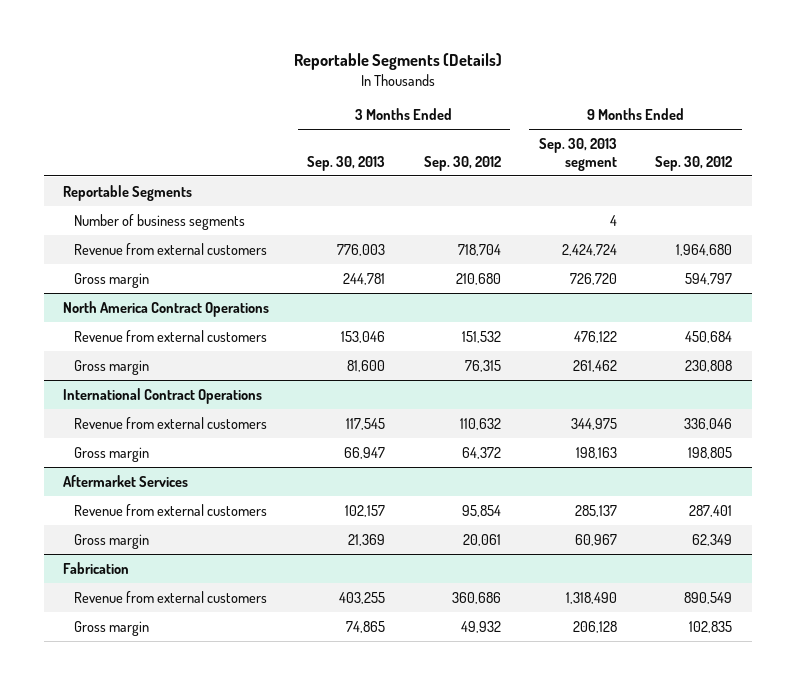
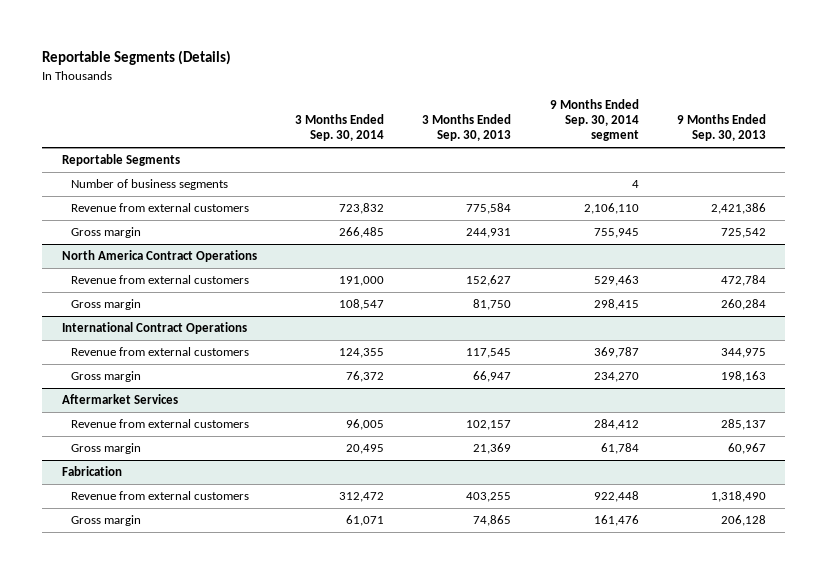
- | 3 Months Ended Sep. 30, 2013 | 3 Months Ended Sep. 30, 2012 | 9 Months Ended Sep. 30, 2013 segment | 9 Months Ended Sep. 30, 2012
+ | 3 Months Ended Sep. 30, 2014 | 3 Months Ended Sep. 30, 2013 | 9 Months Ended Sep. 30, 2014 segment | 9 Months Ended Sep. 30, 2013
- Revenue from external customers | 776,003 | 718,704 | 2,424,724 | 1,964,680
- Gross margin | 244,781 | 210,680 | 726,720 | 594,797
+ Revenue from external customers | 723,832 | 775,584 | 2,106,110 | 2,421,386
+ Gross margin | 266,485 | 244,931 | 755,945 | 725,542
@ North America Contract Operations
- Revenue from external customers | 153,046 | 151,532 | 476,122 | 450,684
- Gross margin | 81,600 | 76,315 | 261,462 | 230,808
+ Revenue from external customers | 191,000 | 152,627 | 529,463 | 472,784
+ Gross margin | 108,547 | 81,750 | 298,415 | 260,284

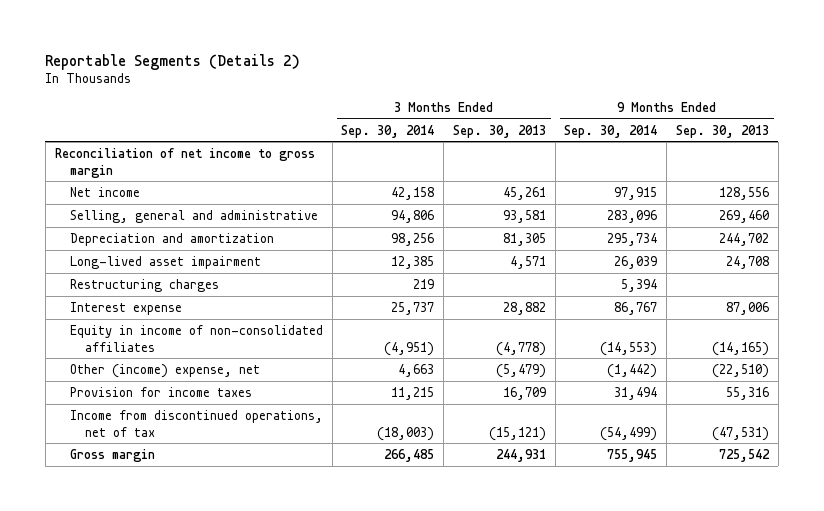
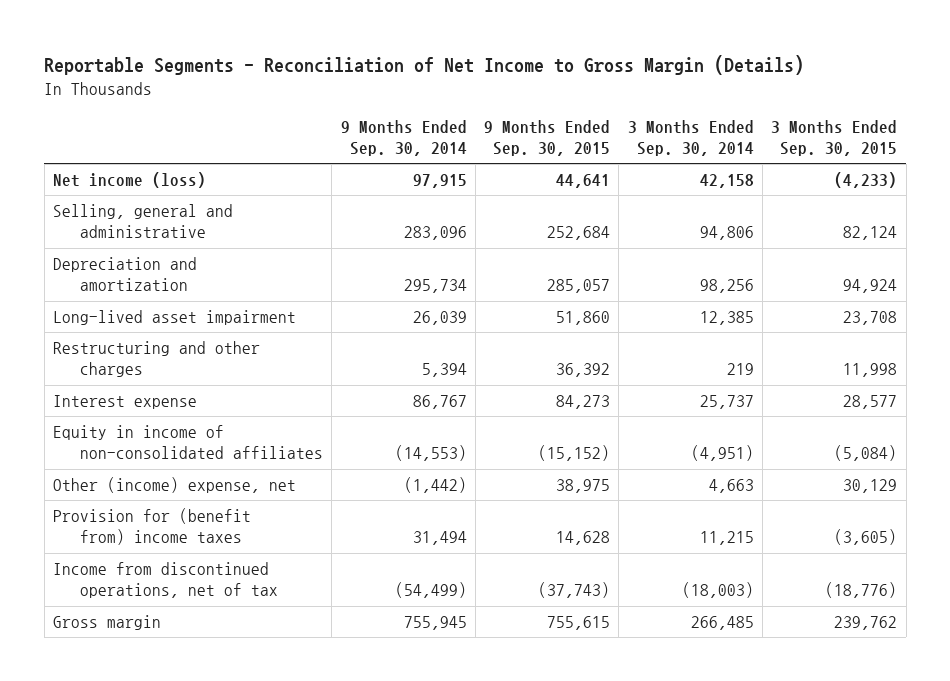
- Reportable Segments (Details 2)
+ Reportable Segments - Reconciliation of Net Income to Gross Margin (Details)
- | 3 Months Ended Sep. 30, 2014 | 3 Months Ended Sep. 30, 2013 | 9 Months Ended Sep. 30, 2014 | 9 Months Ended Sep. 30, 2013
+ | 9 Months Ended Sep. 30, 2014 | 9 Months Ended Sep. 30, 2015 | 3 Months Ended Sep. 30, 2014 | 3 Months Ended Sep. 30, 2015
- Reconciliation of net income to gross margin
- Net income | 42,158 | 45,261 | 97,915 | 128,556
+ Net income (loss) | 97,915 | 44,641 | 42,158 | (4,233)
- Restructuring charges | 219 | | 5,394 |
+ Restructuring and other charges | 5,394 | 36,392 | 219 | 11,998
- Provision for income taxes | 11,215 | 16,709 | 31,494 | 55,316
+ Provision for (benefit from) income taxes | 31,494 | 14,628 | 11,215 | (3,605)

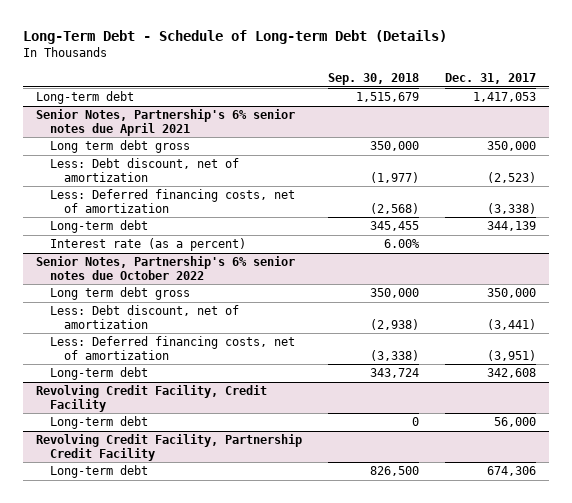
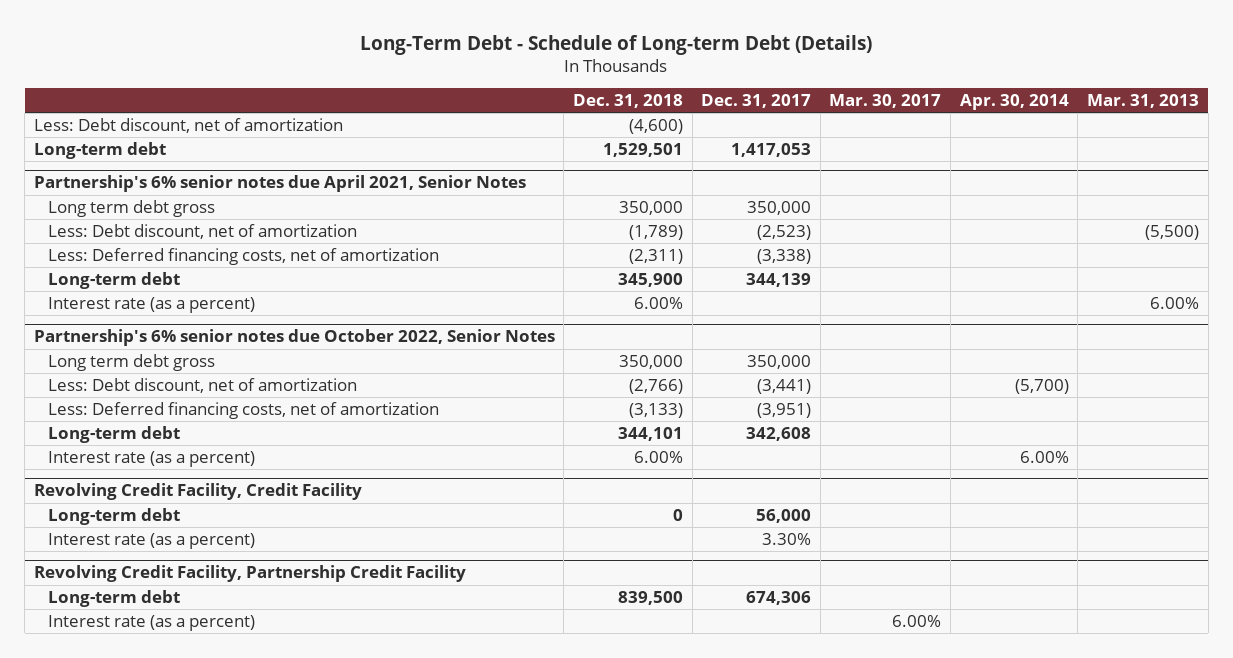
- | Sep. 30, 2018 | Dec. 31, 2017
+ | Dec. 31, 2018 | Dec. 31, 2017 | Mar. 30, 2017 | Apr. 30, 2014 | Mar. 31, 2013
+ Less: Debt discount, net of amortization | (4,600) | | | |
- Senior Notes, Partnership's 6% senior notes due April 2021
+ Partnership's 6% senior notes due April 2021, Senior Notes
- Senior Notes, Partnership's 6% senior notes due October 2022
+ Partnership's 6% senior notes due October 2022, Senior Notes
+ Interest rate (as a percent) | 6.00% | | | 6.00% |
@ Revolving Credit Facility, Credit Facility
+ Interest rate (as a percent) | | 3.30% | | |
@ Revolving Credit Facility, Partnership Credit Facility
+ Interest rate (as a percent) | | | 6.00% | |

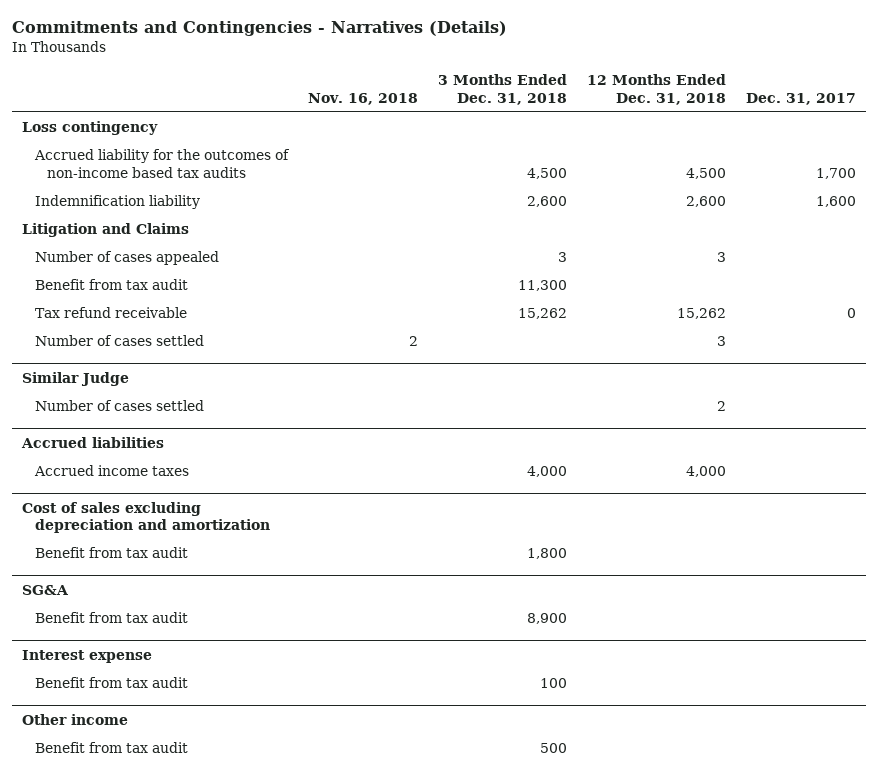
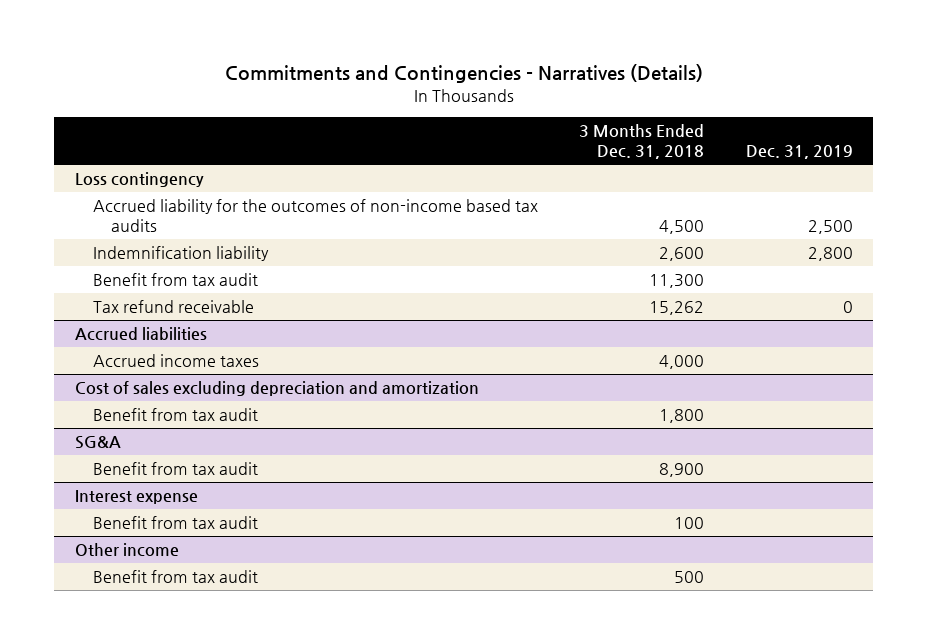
- | Nov. 16, 2018 | 3 Months Ended Dec. 31, 2018 | 12 Months Ended Dec. 31, 2018 | Dec. 31, 2017
+ | 3 Months Ended Dec. 31, 2018 | Dec. 31, 2019
- Litigation and Claims
- Number of cases appealed | | 3 | 3 |
- Number of cases settled | 2 | | 3 |
- Similar Judge
- Number of cases settled | | | 2 |

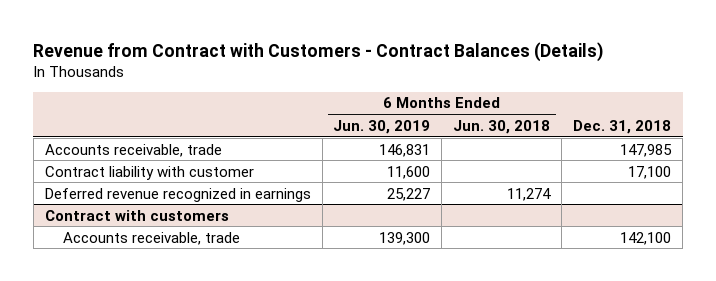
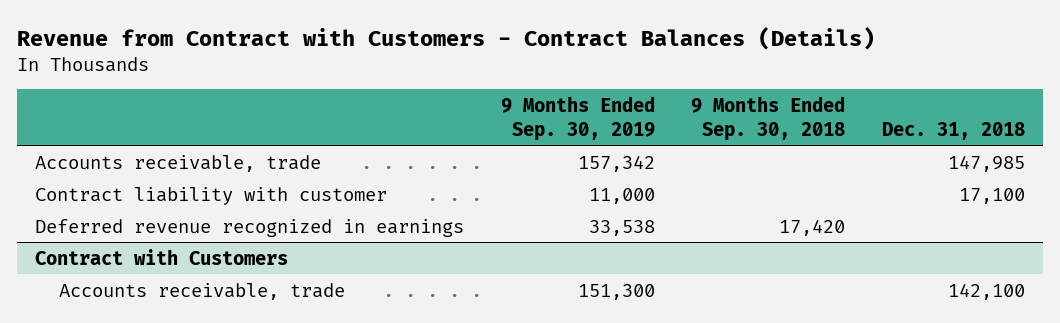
- | 6 Months Ended Jun. 30, 2019 | 6 Months Ended Jun. 30, 2018 | Dec. 31, 2018
+ | 9 Months Ended Sep. 30, 2019 | 9 Months Ended Sep. 30, 2018 | Dec. 31, 2018
- Contract with customers
+ Contract with Customers

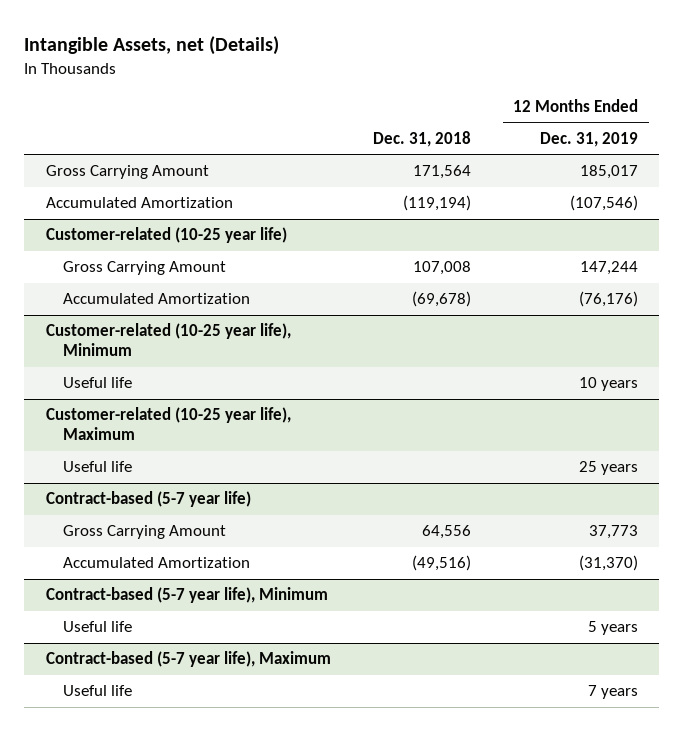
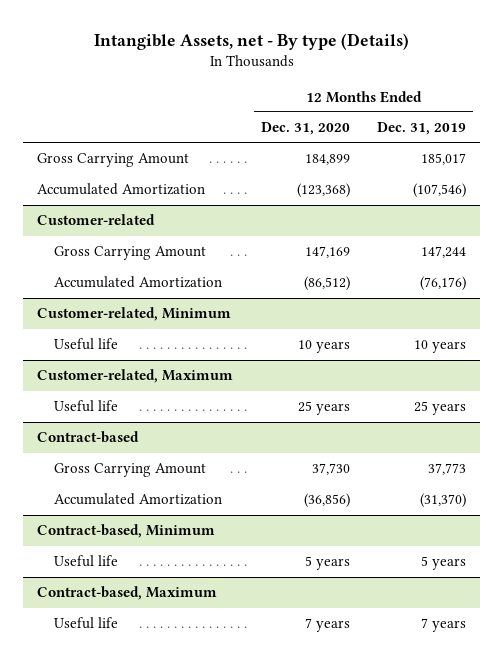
- Intangible Assets, net (Details)
+ Intangible Assets, net - By type (Details)
- | Dec. 31, 2018 | 12 Months Ended Dec. 31, 2019
+ | 12 Months Ended Dec. 31, 2020 | 12 Months Ended Dec. 31, 2019
- Customer-related (10-25 year life)
+ Customer-related
- Customer-related (10-25 year life), Minimum
+ Customer-related, Minimum
- Customer-related (10-25 year life), Maximum
+ Customer-related, Maximum
- Contract-based (5-7 year life)
+ Contract-based
- Contract-based (5-7 year life), Minimum
+ Contract-based, Minimum
- Contract-based (5-7 year life), Maximum
+ Contract-based, Maximum

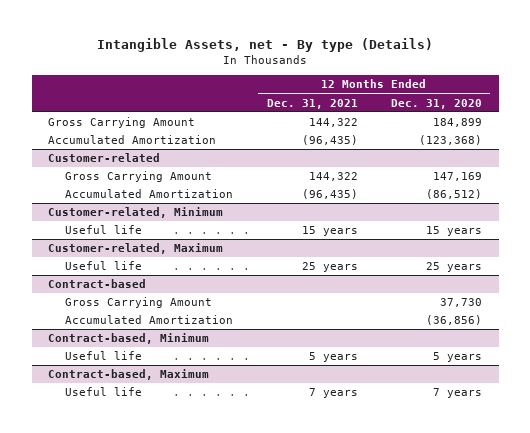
- | 12 Months Ended Dec. 31, 2020 | 12 Months Ended Dec. 31, 2019
+ | 12 Months Ended Dec. 31, 2021 | 12 Months Ended Dec. 31, 2020
@ Customer-related, Minimum
- Useful life | 10 years | 10 years
+ Useful life | 15 years | 15 years

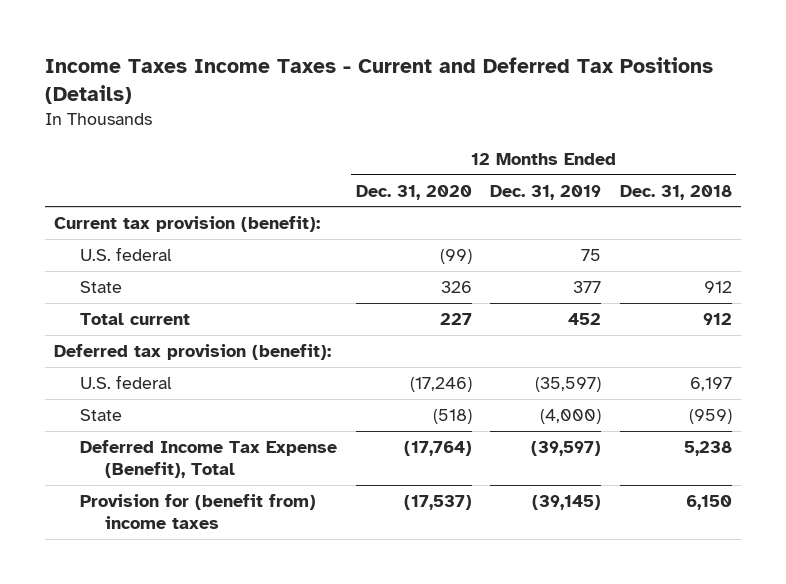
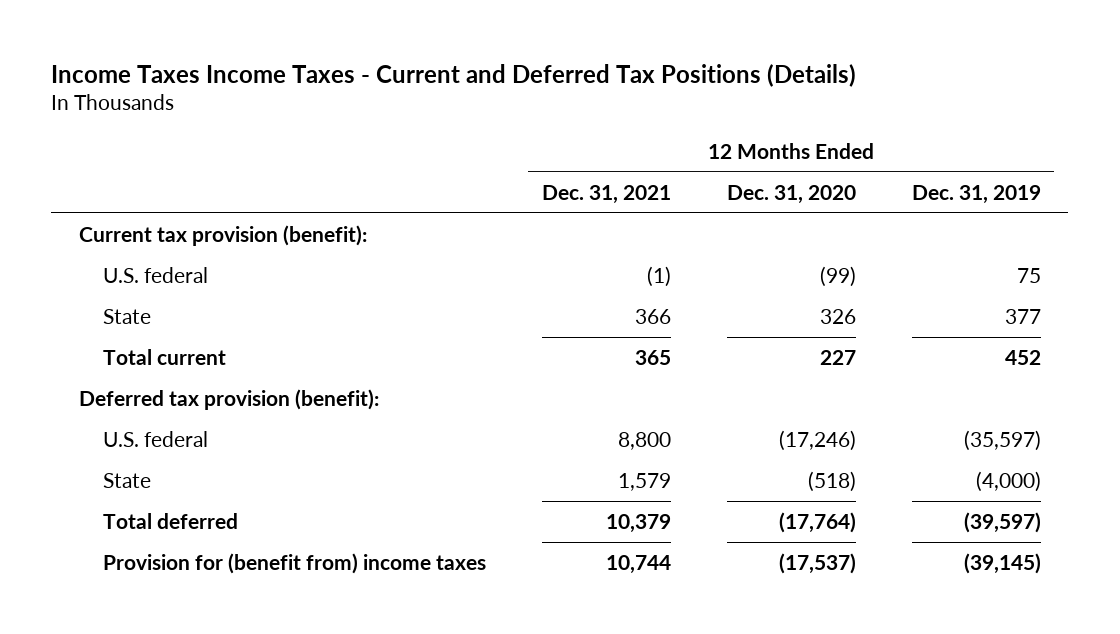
- | 12 Months Ended Dec. 31, 2020 | 12 Months Ended Dec. 31, 2019 | 12 Months Ended Dec. 31, 2018
+ | 12 Months Ended Dec. 31, 2021 | 12 Months Ended Dec. 31, 2020 | 12 Months Ended Dec. 31, 2019
- Deferred Income Tax Expense (Benefit), Total | (17,764) | (39,597) | 5,238
+ Total deferred | 10,379 | (17,764) | (39,597)

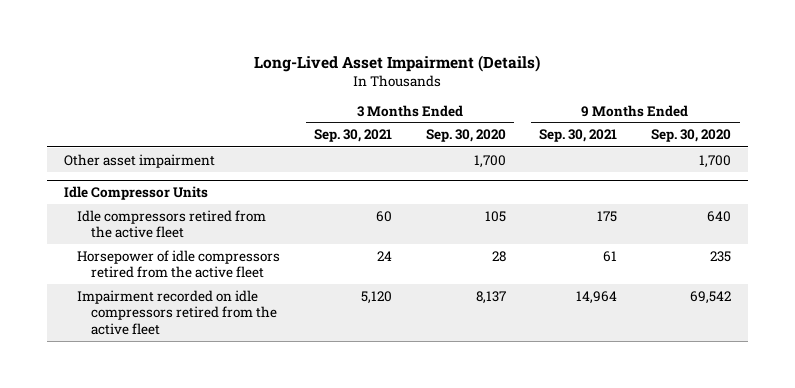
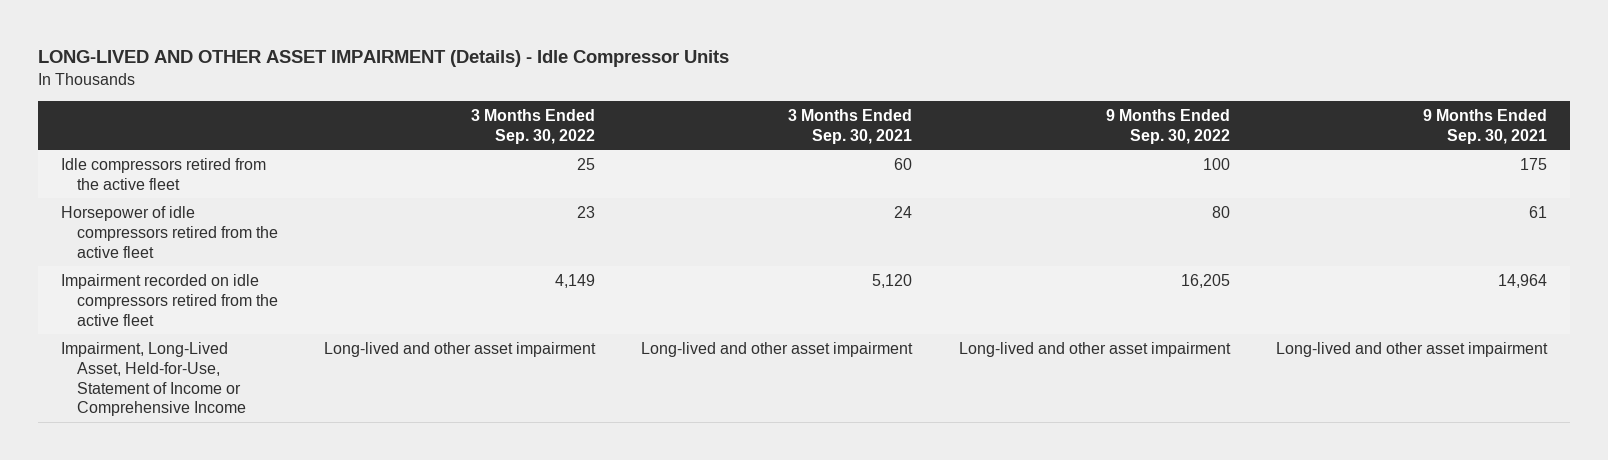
- Long-Lived Asset Impairment (Details)
+ LONG-LIVED AND OTHER ASSET IMPAIRMENT (Details) - Idle Compressor Units
- | 3 Months Ended Sep. 30, 2021 | 3 Months Ended Sep. 30, 2020 | 9 Months Ended Sep. 30, 2021 | 9 Months Ended Sep. 30, 2020
+ | 3 Months Ended Sep. 30, 2022 | 3 Months Ended Sep. 30, 2021 | 9 Months Ended Sep. 30, 2022 | 9 Months Ended Sep. 30, 2021
- Other asset impairment | | 1,700 | | 1,700
- Idle Compressor Units
+ Impairment, Long-Lived Asset, Held-for-Use, Statement of Income or Comprehensive Income | Long-lived and other asset impairment | Long-lived and other asset impairment | Long-lived and other asset impairment | Long-lived and other asset impairment

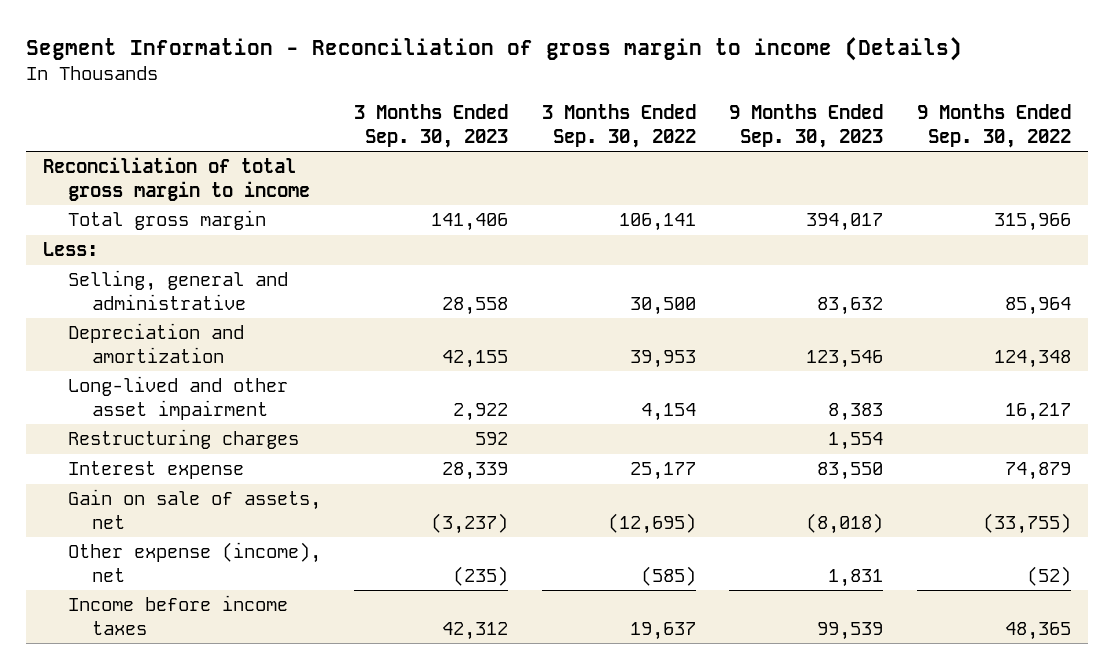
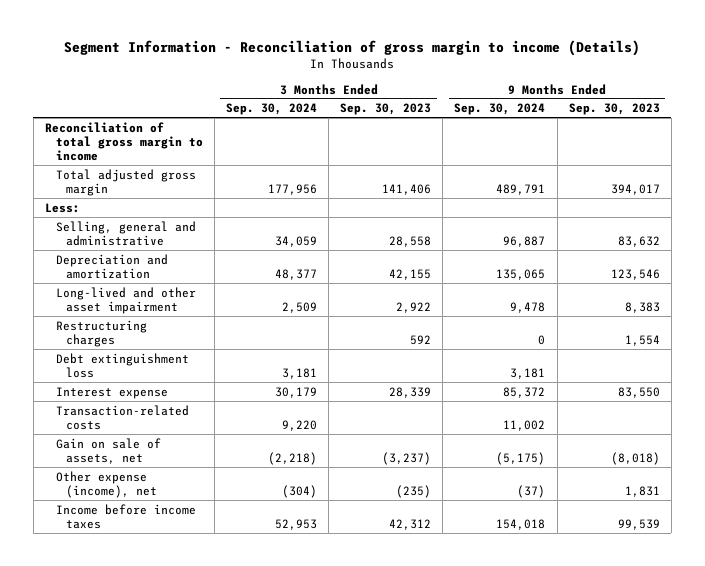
- | 3 Months Ended Sep. 30, 2023 | 3 Months Ended Sep. 30, 2022 | 9 Months Ended Sep. 30, 2023 | 9 Months Ended Sep. 30, 2022
+ | 3 Months Ended Sep. 30, 2024 | 3 Months Ended Sep. 30, 2023 | 9 Months Ended Sep. 30, 2024 | 9 Months Ended Sep. 30, 2023
- Total gross margin | 141,406 | 106,141 | 394,017 | 315,966
+ Total adjusted gross margin | 177,956 | 141,406 | 489,791 | 394,017
+ Debt extinguishment loss | 3,181 | | 3,181 |
+ Transaction-related costs | 9,220 | | 11,002 |

